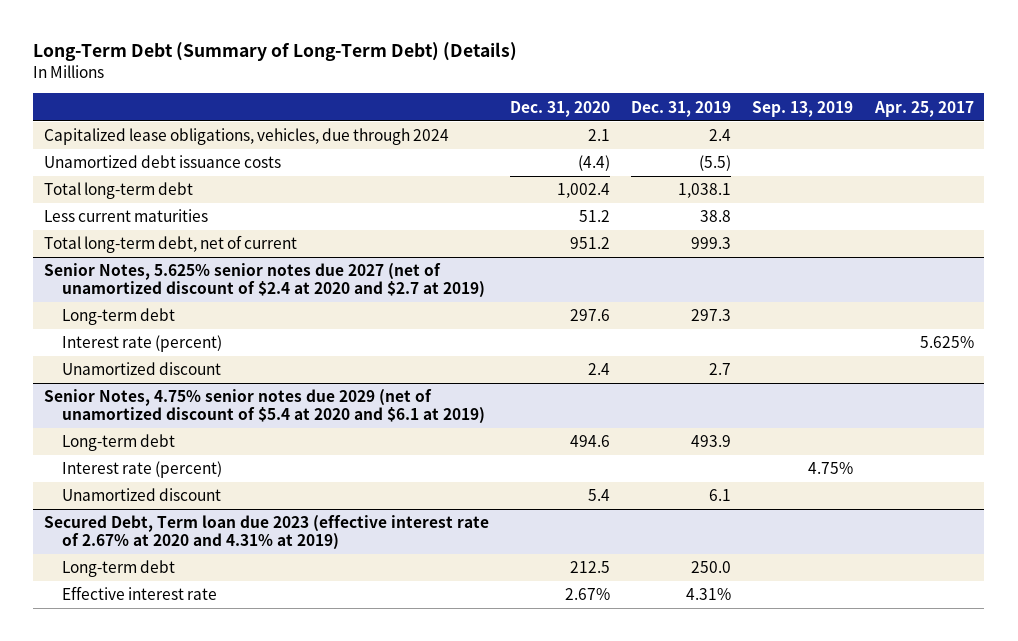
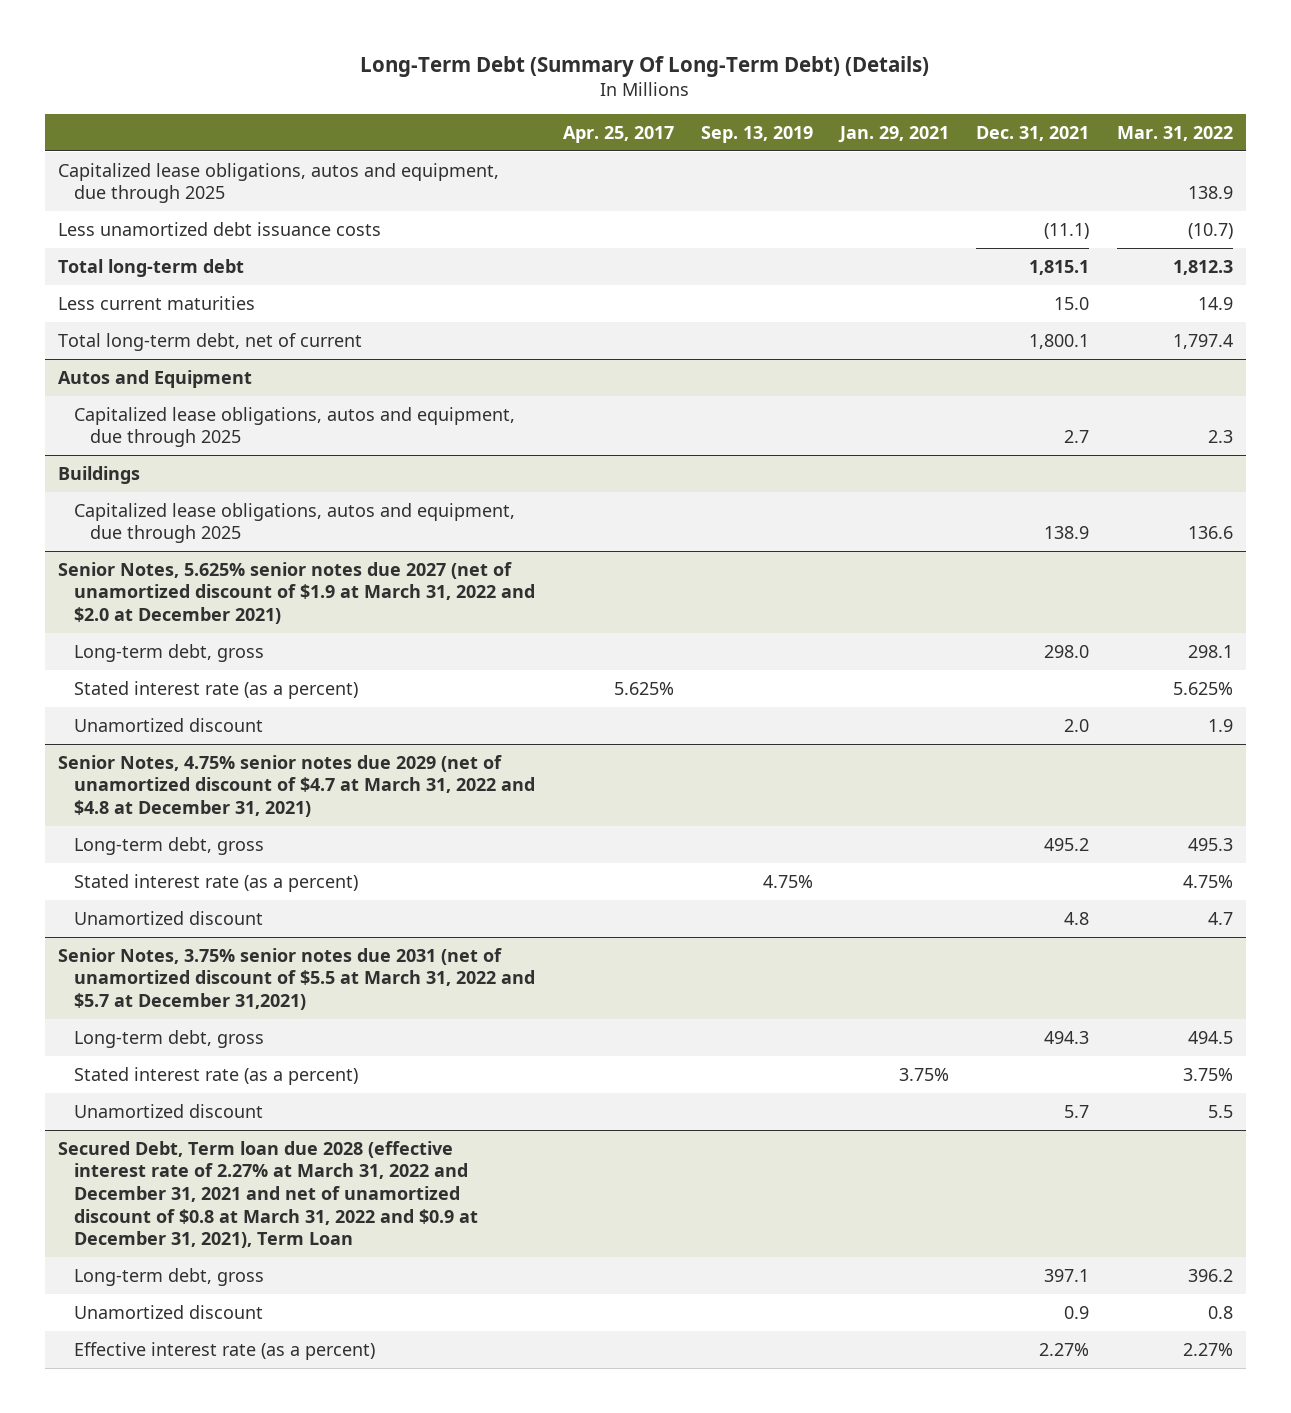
- Long-Term Debt (Summary of Long-Term Debt) (Details)
+ Long-Term Debt (Summary Of Long-Term Debt) (Details)
- | Dec. 31, 2020 | Dec. 31, 2019 | Sep. 13, 2019 | Apr. 25, 2017
+ | Apr. 25, 2017 | Sep. 13, 2019 | Jan. 29, 2021 | Dec. 31, 2021 | Mar. 31, 2022
- Capitalized lease obligations, vehicles, due through 2024 | 2.1 | 2.4 | |
- Unamortized debt issuance costs | (4.4) | (5.5) | |
+ Capitalized lease obligations, autos and equipment, due through 2025 | | | | | 138.9
+ Less unamortized debt issuance costs | | | | (11.1) | (10.7)
- Senior Notes, 5.625% senior notes due 2027 (net of unamortized discount of $2.4 at 2020 and $2.7 at 2019)
- Long-term debt | 297.6 | 297.3 | |
- Interest rate (percent) | | | | 5.625%
+ Autos and Equipment
+ Capitalized lease obligations, autos and equipment, due through 2025 | | | | 2.7 | 2.3
+ Buildings
+ Capitalized lease obligations, autos and equipment, due through 2025 | | | | 138.9 | 136.6
+ Senior Notes, 5.625% senior notes due 2027 (net of unamortized discount of $1.9 at March 31, 2022 and $2.0 at December 2021)
+ Long-term debt, gross | | | | 298.0 | 298.1
+ Stated interest rate (as a percent) | 5.625% | | | | 5.625%
- Senior Notes, 4.75% senior notes due 2029 (net of unamortized discount of $5.4 at 2020 and $6.1 at 2019)
- Long-term debt | 494.6 | 493.9 | |
- Interest rate (percent) | | | 4.75% |
+ Senior Notes, 4.75% senior notes due 2029 (net of unamortized discount of $4.7 at March 31, 2022 and $4.8 at December 31, 2021)
+ Long-term debt, gross | | | | 495.2 | 495.3
+ Stated interest rate (as a percent) | | 4.75% | | | 4.75%
- Secured Debt, Term loan due 2023 (effective interest rate of 2.67% at 2020 and 4.31% at 2019)
- Long-term debt | 212.5 | 250.0 | |
- Effective interest rate | 2.67% | 4.31% | |
+ Senior Notes, 3.75% senior notes due 2031 (net of unamortized discount of $5.5 at March 31, 2022 and $5.7 at December 31,2021)
+ Long-term debt, gross | | | | 494.3 | 494.5
+ Stated interest rate (as a percent) | | | 3.75% | | 3.75%
+ Unamortized discount | | | | 5.7 | 5.5
+ Secured Debt, Term loan due 2028 (effective interest rate of 2.27% at March 31, 2022 and December 31, 2021 and net of unamortized discount of $0.8 at March 31, 2022 and $0.9 at December 31, 2021), Term Loan
+ Long-term debt, gross | | | | 397.1 | 396.2
+ Unamortized discount | | | | 0.9 | 0.8
+ Effective interest rate (as a percent) | | | | 2.27% | 2.27%

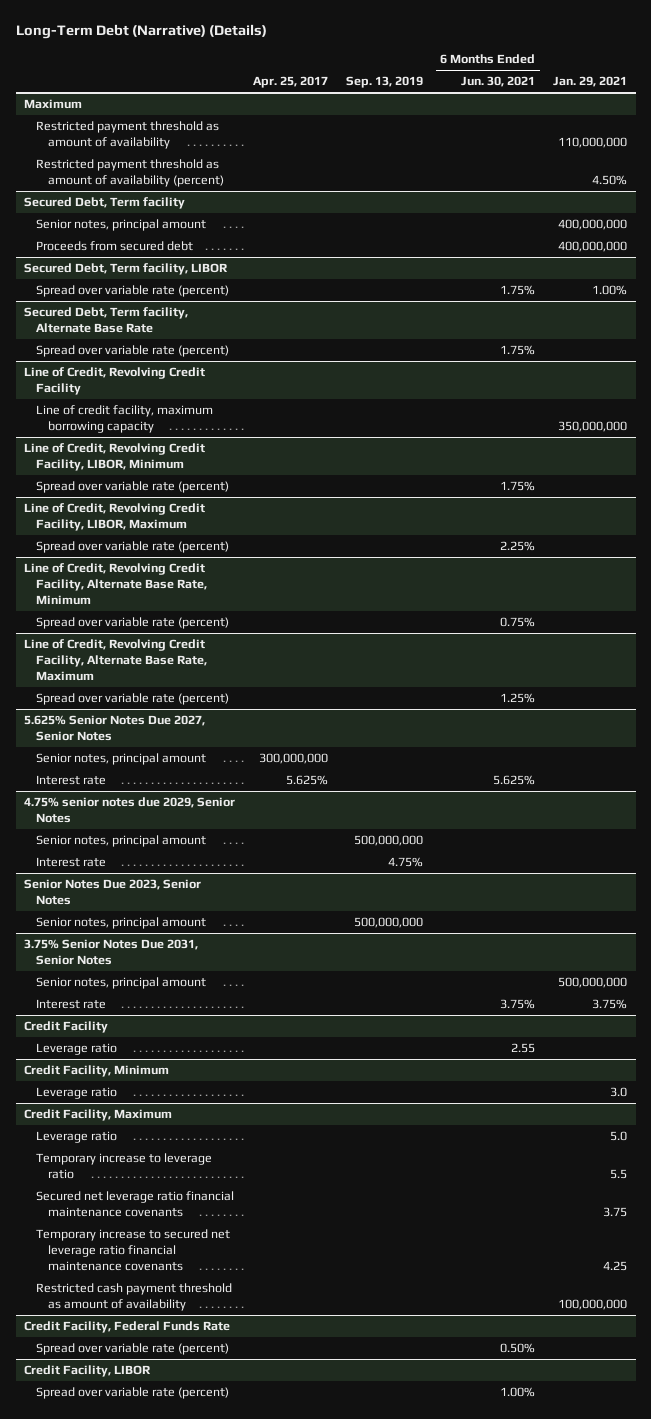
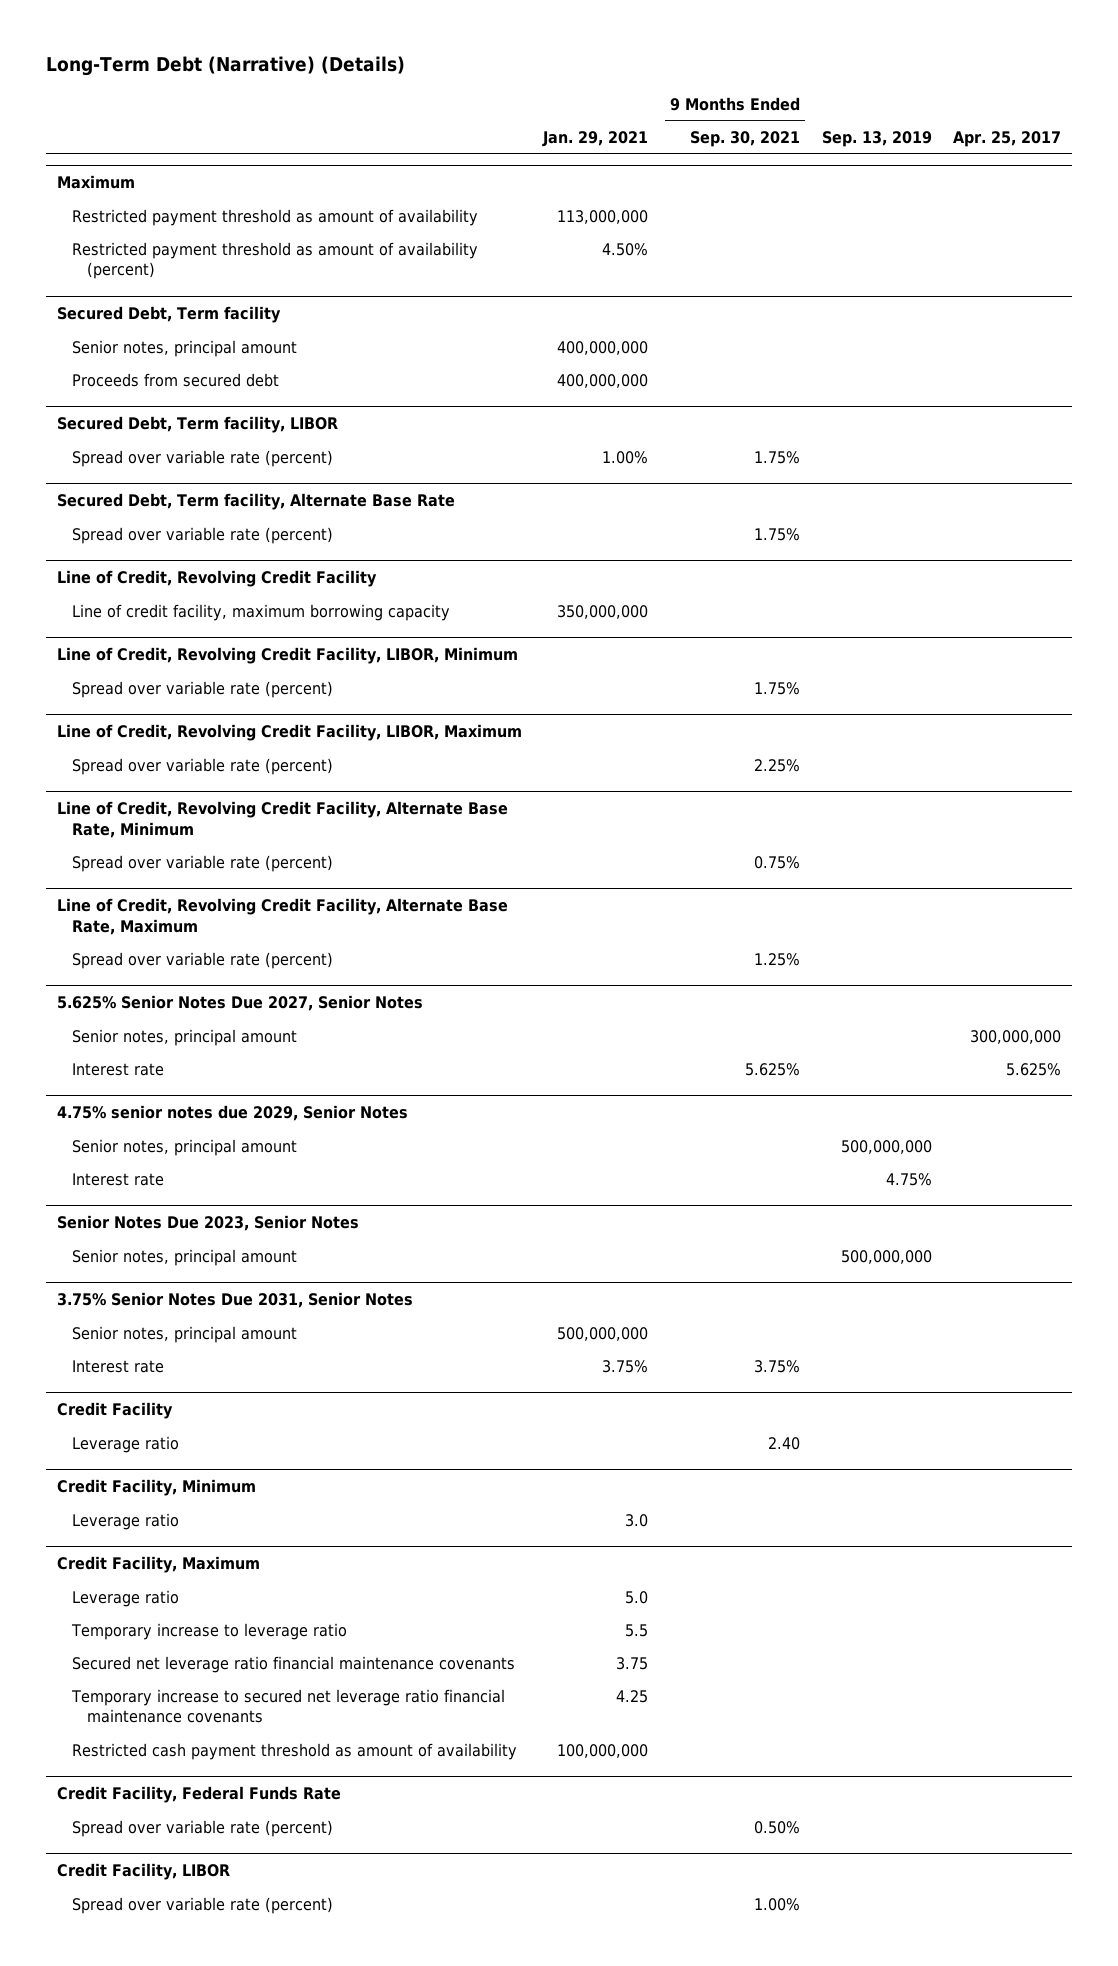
- | Apr. 25, 2017 | Sep. 13, 2019 | 6 Months Ended Jun. 30, 2021 | Jan. 29, 2021
+ | Jan. 29, 2021 | 9 Months Ended Sep. 30, 2021 | Sep. 13, 2019 | Apr. 25, 2017
@ Maximum
- Restricted payment threshold as amount of availability | | | | 110,000,000
+ Restricted payment threshold as amount of availability | 113,000,000 | | |

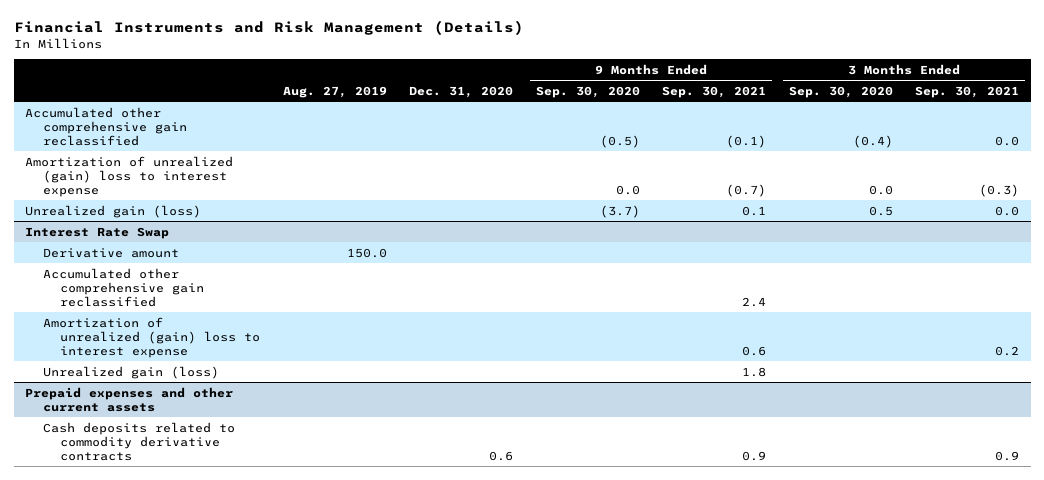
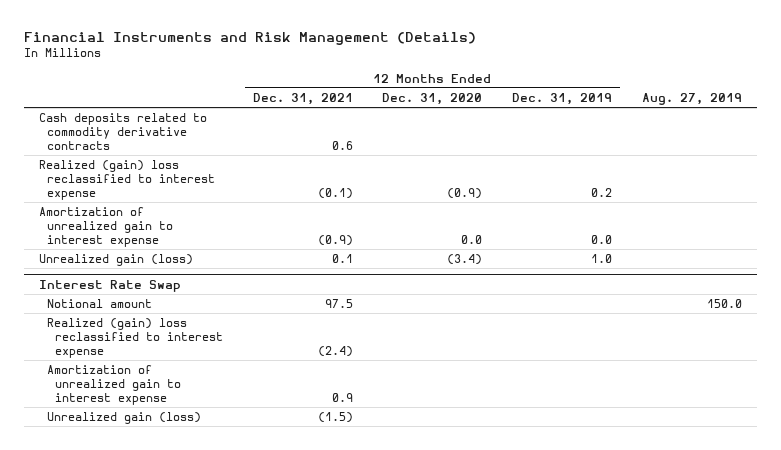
- | Aug. 27, 2019 | Dec. 31, 2020 | 9 Months Ended Sep. 30, 2020 | 9 Months Ended Sep. 30, 2021 | 3 Months Ended Sep. 30, 2020 | 3 Months Ended Sep. 30, 2021
+ | 12 Months Ended Dec. 31, 2021 | 12 Months Ended Dec. 31, 2020 | 12 Months Ended Dec. 31, 2019 | Aug. 27, 2019
- Accumulated other comprehensive gain reclassified | | | (0.5) | (0.1) | (0.4) | 0.0
- Amortization of unrealized (gain) loss to interest expense | | | 0.0 | (0.7) | 0.0 | (0.3)
+ Cash deposits related to commodity derivative contracts | 0.6 | | |
+ Realized (gain) loss reclassified to interest expense | (0.1) | (0.9) | 0.2 |
+ Amortization of unrealized gain to interest expense | (0.9) | 0.0 | 0.0 |
@ Interest Rate Swap
- Derivative amount | 150.0 | | | | |
- Accumulated other comprehensive gain reclassified | | | | 2.4 | |
- Amortization of unrealized (gain) loss to interest expense | | | | 0.6 | | 0.2
+ Notional amount | 97.5 | | | 150.0
+ Realized (gain) loss reclassified to interest expense | (2.4) | | |
+ Amortization of unrealized gain to interest expense | 0.9 | | |
- Prepaid expenses and other current assets
- Cash deposits related to commodity derivative contracts | | 0.6 | | 0.9 | | 0.9

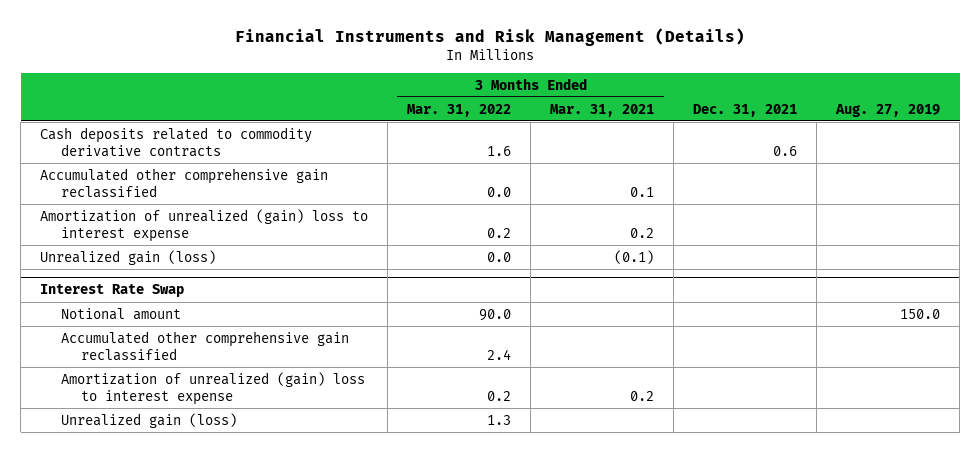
- | 12 Months Ended Dec. 31, 2021 | 12 Months Ended Dec. 31, 2020 | 12 Months Ended Dec. 31, 2019 | Aug. 27, 2019
+ | 3 Months Ended Mar. 31, 2022 | 3 Months Ended Mar. 31, 2021 | Dec. 31, 2021 | Aug. 27, 2019
- Realized (gain) loss reclassified to interest expense | (0.1) | (0.9) | 0.2 |
- Amortization of unrealized gain to interest expense | (0.9) | 0.0 | 0.0 |
+ Accumulated other comprehensive gain reclassified | 0.0 | 0.1 | |
+ Amortization of unrealized (gain) loss to interest expense | 0.2 | 0.2 | |
@ Interest Rate Swap
- Realized (gain) loss reclassified to interest expense | (2.4) | | |
- Amortization of unrealized gain to interest expense | 0.9 | | |
+ Accumulated other comprehensive gain reclassified | 2.4 | | |
+ Amortization of unrealized (gain) loss to interest expense | 0.2 | 0.2 | |

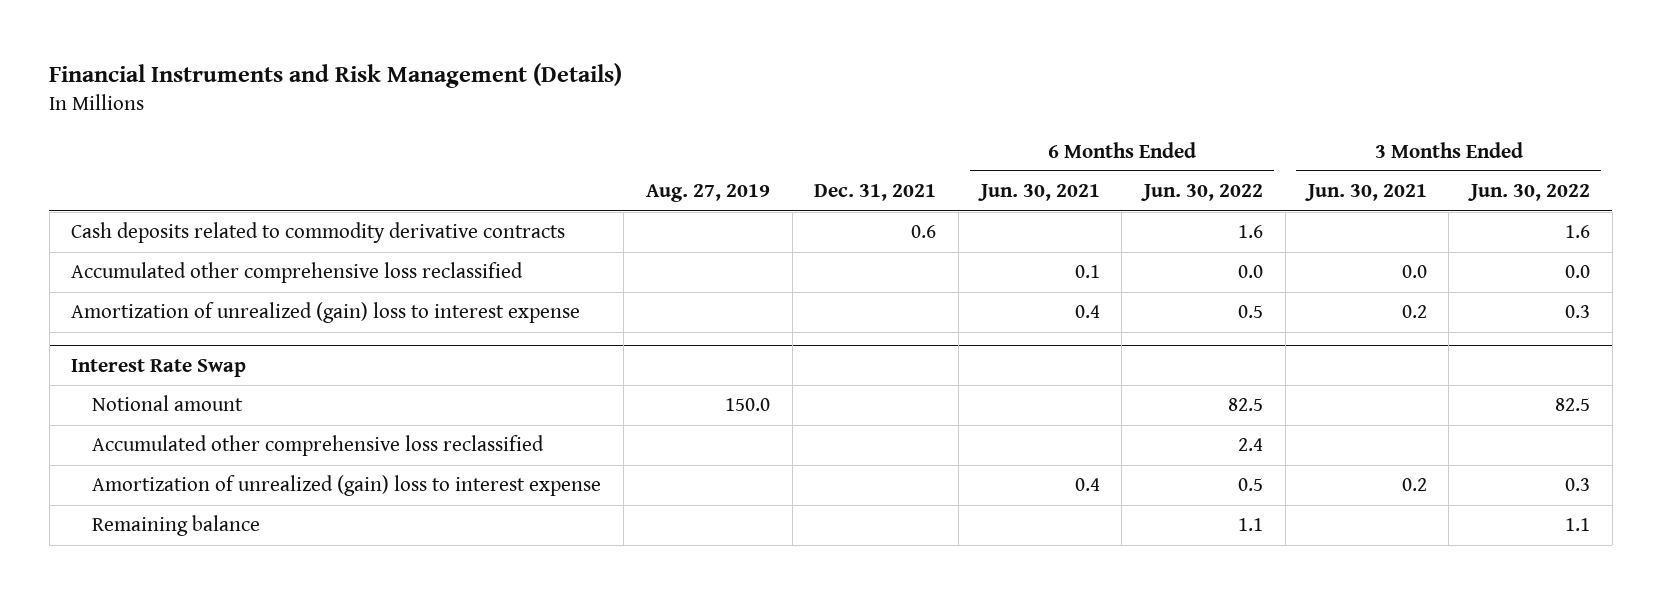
- | 3 Months Ended Mar. 31, 2022 | 3 Months Ended Mar. 31, 2021 | Dec. 31, 2021 | Aug. 27, 2019
+ | Aug. 27, 2019 | Dec. 31, 2021 | 6 Months Ended Jun. 30, 2021 | 6 Months Ended Jun. 30, 2022 | 3 Months Ended Jun. 30, 2021 | 3 Months Ended Jun. 30, 2022
- Accumulated other comprehensive gain reclassified | 0.0 | 0.1 | |
+ Accumulated other comprehensive loss reclassified | | | 0.1 | 0.0 | 0.0 | 0.0
- Unrealized gain (loss) | 0.0 | (0.1) | |
@ Interest Rate Swap
- Accumulated other comprehensive gain reclassified | 2.4 | | |
+ Accumulated other comprehensive loss reclassified | | | | 2.4 | |
- Unrealized gain (loss) | 1.3 | | |
+ Remaining balance | | | | 1.1 | | 1.1

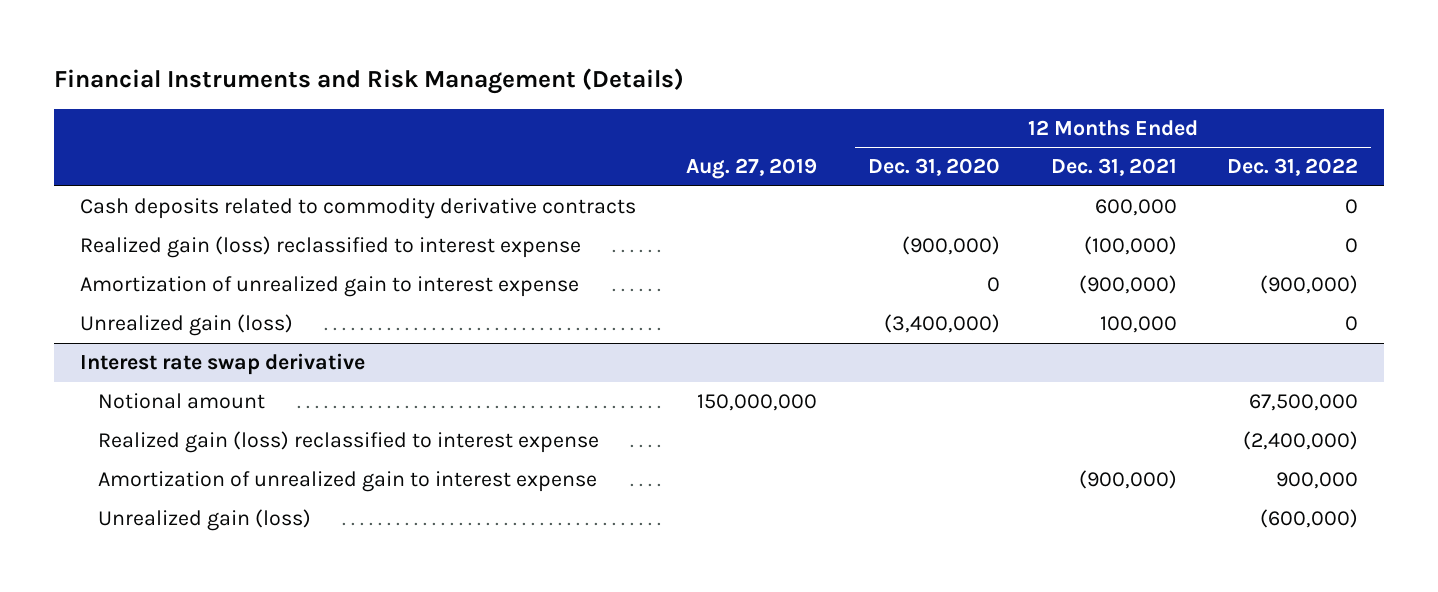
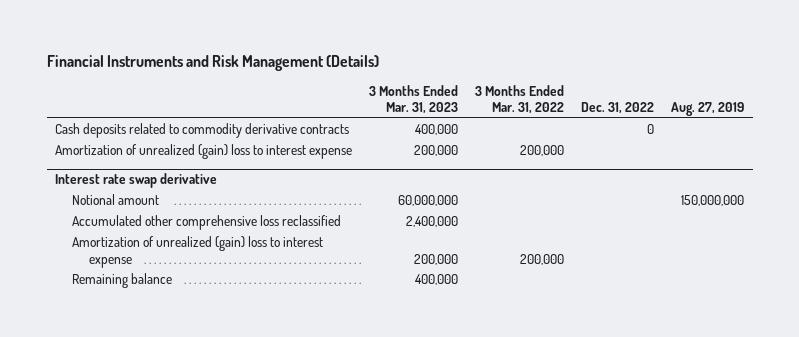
- | Aug. 27, 2019 | 12 Months Ended Dec. 31, 2020 | 12 Months Ended Dec. 31, 2021 | 12 Months Ended Dec. 31, 2022
+ | 3 Months Ended Mar. 31, 2023 | 3 Months Ended Mar. 31, 2022 | Dec. 31, 2022 | Aug. 27, 2019
- Realized gain (loss) reclassified to interest expense | | (900,000) | (100,000) | 0
- Amortization of unrealized gain to interest expense | | 0 | (900,000) | (900,000)
- Unrealized gain (loss) | | (3,400,000) | 100,000 | 0
+ Amortization of unrealized (gain) loss to interest expense | 200,000 | 200,000 | |
@ Interest rate swap derivative
- Realized gain (loss) reclassified to interest expense | | | | (2,400,000)
- Amortization of unrealized gain to interest expense | | | (900,000) | 900,000
- Unrealized gain (loss) | | | | (600,000)
+ Accumulated other comprehensive loss reclassified | 2,400,000 | | |
+ Amortization of unrealized (gain) loss to interest expense | 200,000 | 200,000 | |
+ Remaining balance | 400,000 | | |

